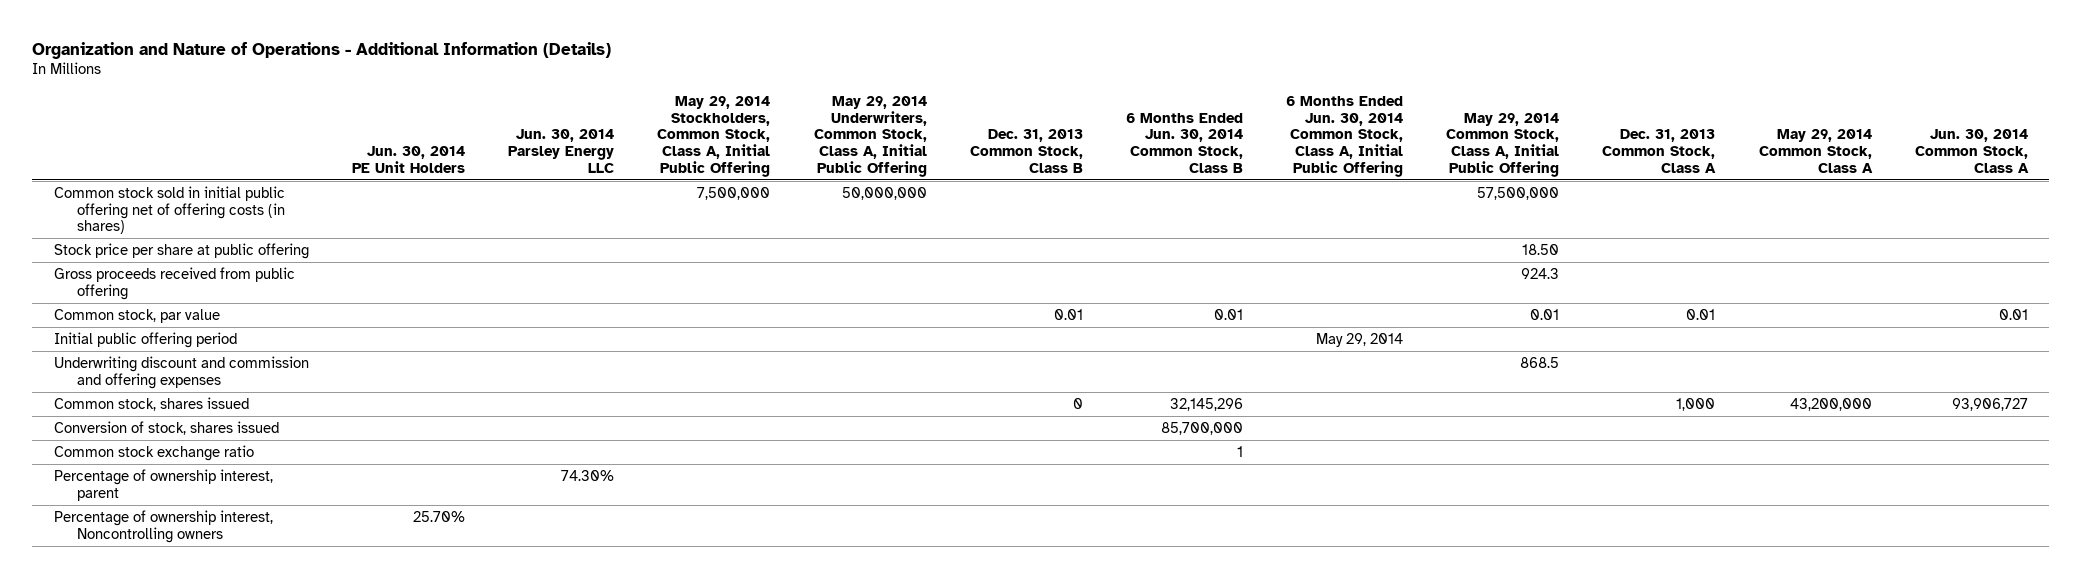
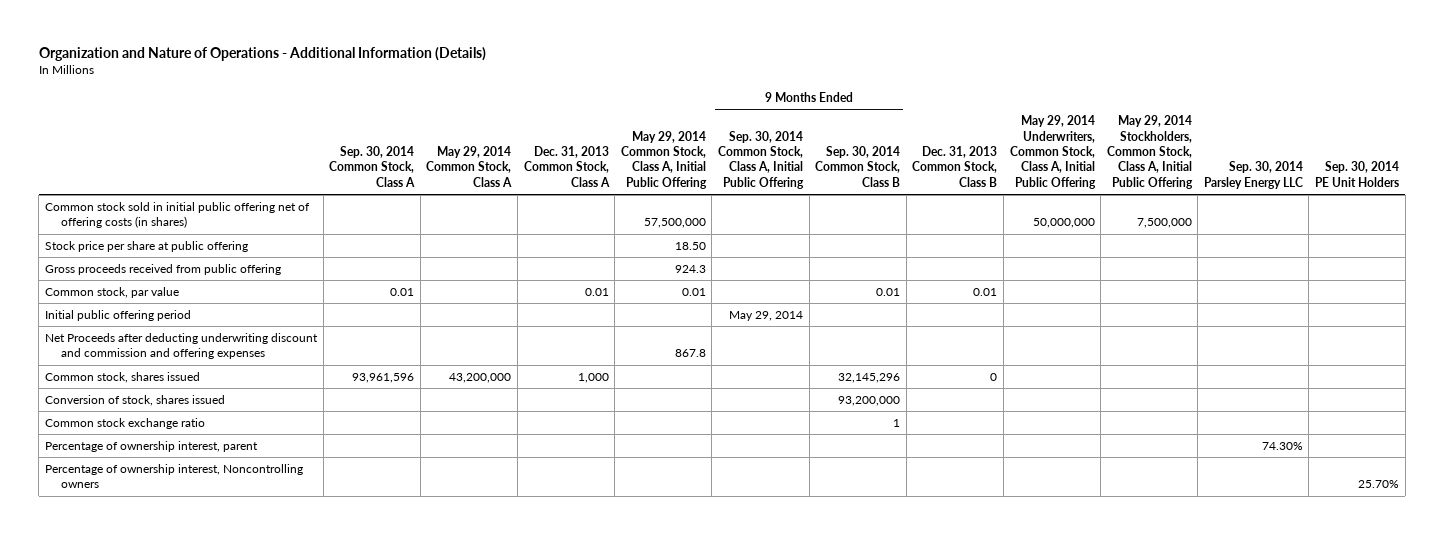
- | Jun. 30, 2014 PE Unit Holders | Jun. 30, 2014 Parsley Energy LLC | May 29, 2014 Stockholders, Common Stock, Class A, Initial Public Offering | May 29, 2014 Underwriters, Common Stock, Class A, Initial Public Offering | Dec. 31, 2013 Common Stock, Class B | 6 Months Ended Jun. 30, 2014 Common Stock, Class B | 6 Months Ended Jun. 30, 2014 Common Stock, Class A, Initial Public Offering | May 29, 2014 Common Stock, Class A, Initial Public Offering | Dec. 31, 2013 Common Stock, Class A | May 29, 2014 Common Stock, Class A | Jun. 30, 2014 Common Stock, Class A
+ | Sep. 30, 2014 Common Stock, Class A | May 29, 2014 Common Stock, Class A | Dec. 31, 2013 Common Stock, Class A | May 29, 2014 Common Stock, Class A, Initial Public Offering | 9 Months Ended Sep. 30, 2014 Common Stock, Class A, Initial Public Offering | 9 Months Ended Sep. 30, 2014 Common Stock, Class B | Dec. 31, 2013 Common Stock, Class B | May 29, 2014 Underwriters, Common Stock, Class A, Initial Public Offering | May 29, 2014 Stockholders, Common Stock, Class A, Initial Public Offering | Sep. 30, 2014 Parsley Energy LLC | Sep. 30, 2014 PE Unit Holders
- Underwriting discount and commission and offering expenses | | | | | | | | 868.5 | | |
+ Net Proceeds after deducting underwriting discount and commission and offering expenses | | | | 867.8 | | | | | | |

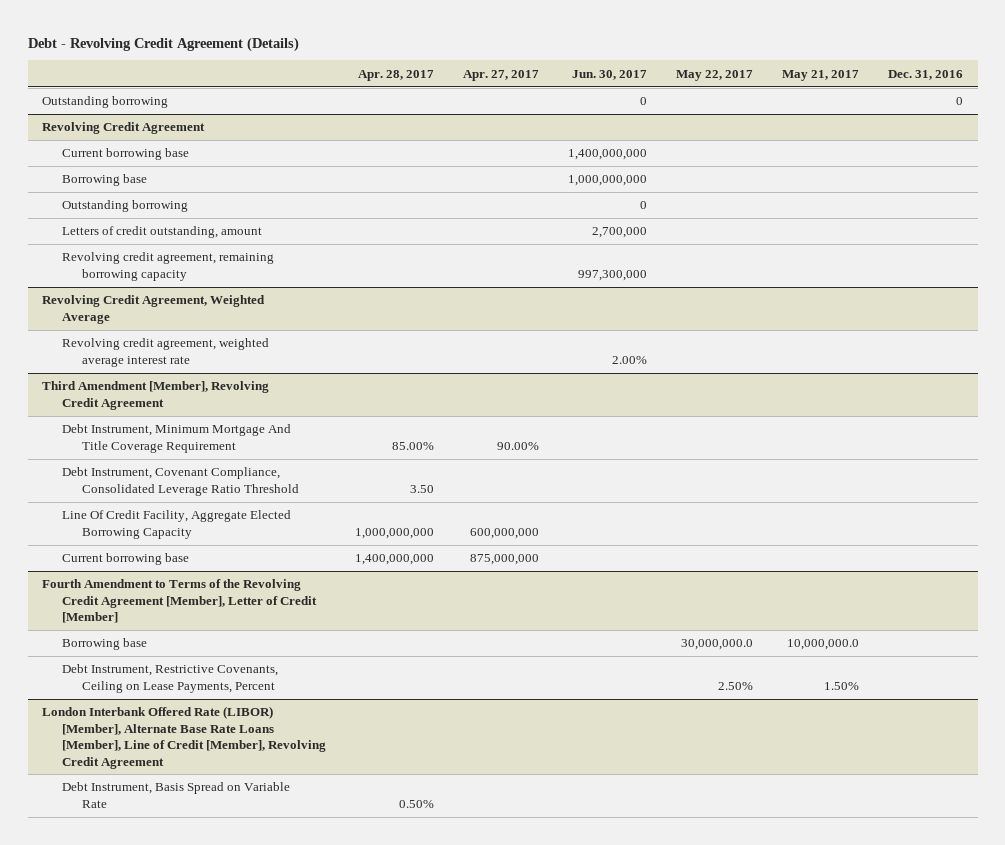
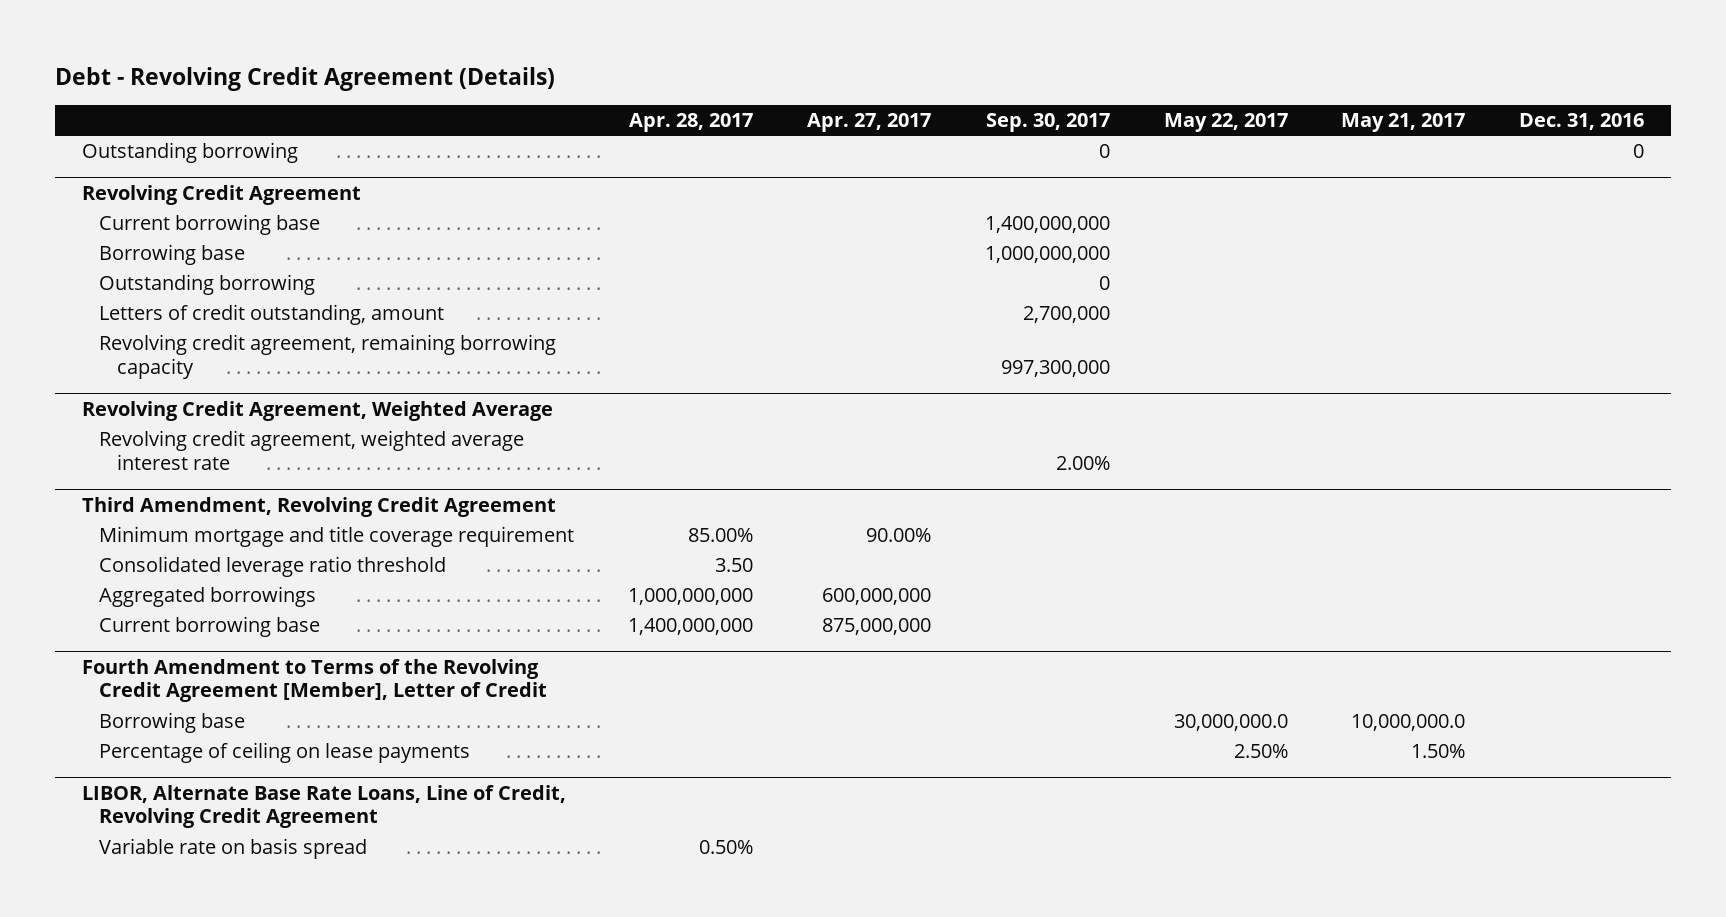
- | Apr. 28, 2017 | Apr. 27, 2017 | Jun. 30, 2017 | May 22, 2017 | May 21, 2017 | Dec. 31, 2016
+ | Apr. 28, 2017 | Apr. 27, 2017 | Sep. 30, 2017 | May 22, 2017 | May 21, 2017 | Dec. 31, 2016
- Third Amendment [Member], Revolving Credit Agreement
- Debt Instrument, Minimum Mortgage And Title Coverage Requirement | 85.00% | 90.00% | | | |
- Debt Instrument, Covenant Compliance, Consolidated Leverage Ratio Threshold | 3.50 | | | | |
- Line Of Credit Facility, Aggregate Elected Borrowing Capacity | 1,000,000,000 | 600,000,000 | | | |
+ Third Amendment, Revolving Credit Agreement
+ Minimum mortgage and title coverage requirement | 85.00% | 90.00% | | | |
+ Consolidated leverage ratio threshold | 3.50 | | | | |
+ Aggregated borrowings | 1,000,000,000 | 600,000,000 | | | |
- Fourth Amendment to Terms of the Revolving Credit Agreement [Member], Letter of Credit [Member]
+ Fourth Amendment to Terms of the Revolving Credit Agreement [Member], Letter of Credit
- Debt Instrument, Restrictive Covenants, Ceiling on Lease Payments, Percent | | | | 2.50% | 1.50% |
- London Interbank Offered Rate (LIBOR) [Member], Alternate Base Rate Loans [Member], Line of Credit [Member], Revolving Credit Agreement
- Debt Instrument, Basis Spread on Variable Rate | 0.50% | | | | |
+ Percentage of ceiling on lease payments | | | | 2.50% | 1.50% |
+ LIBOR, Alternate Base Rate Loans, Line of Credit, Revolving Credit Agreement
+ Variable rate on basis spread | 0.50% | | | | |

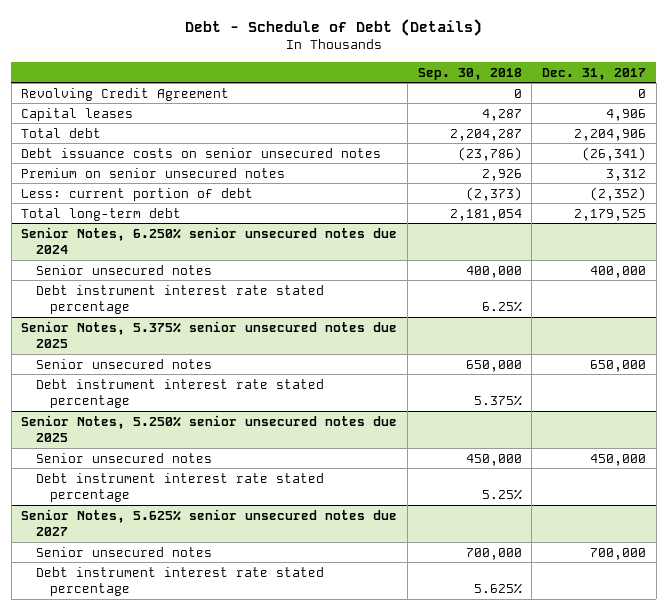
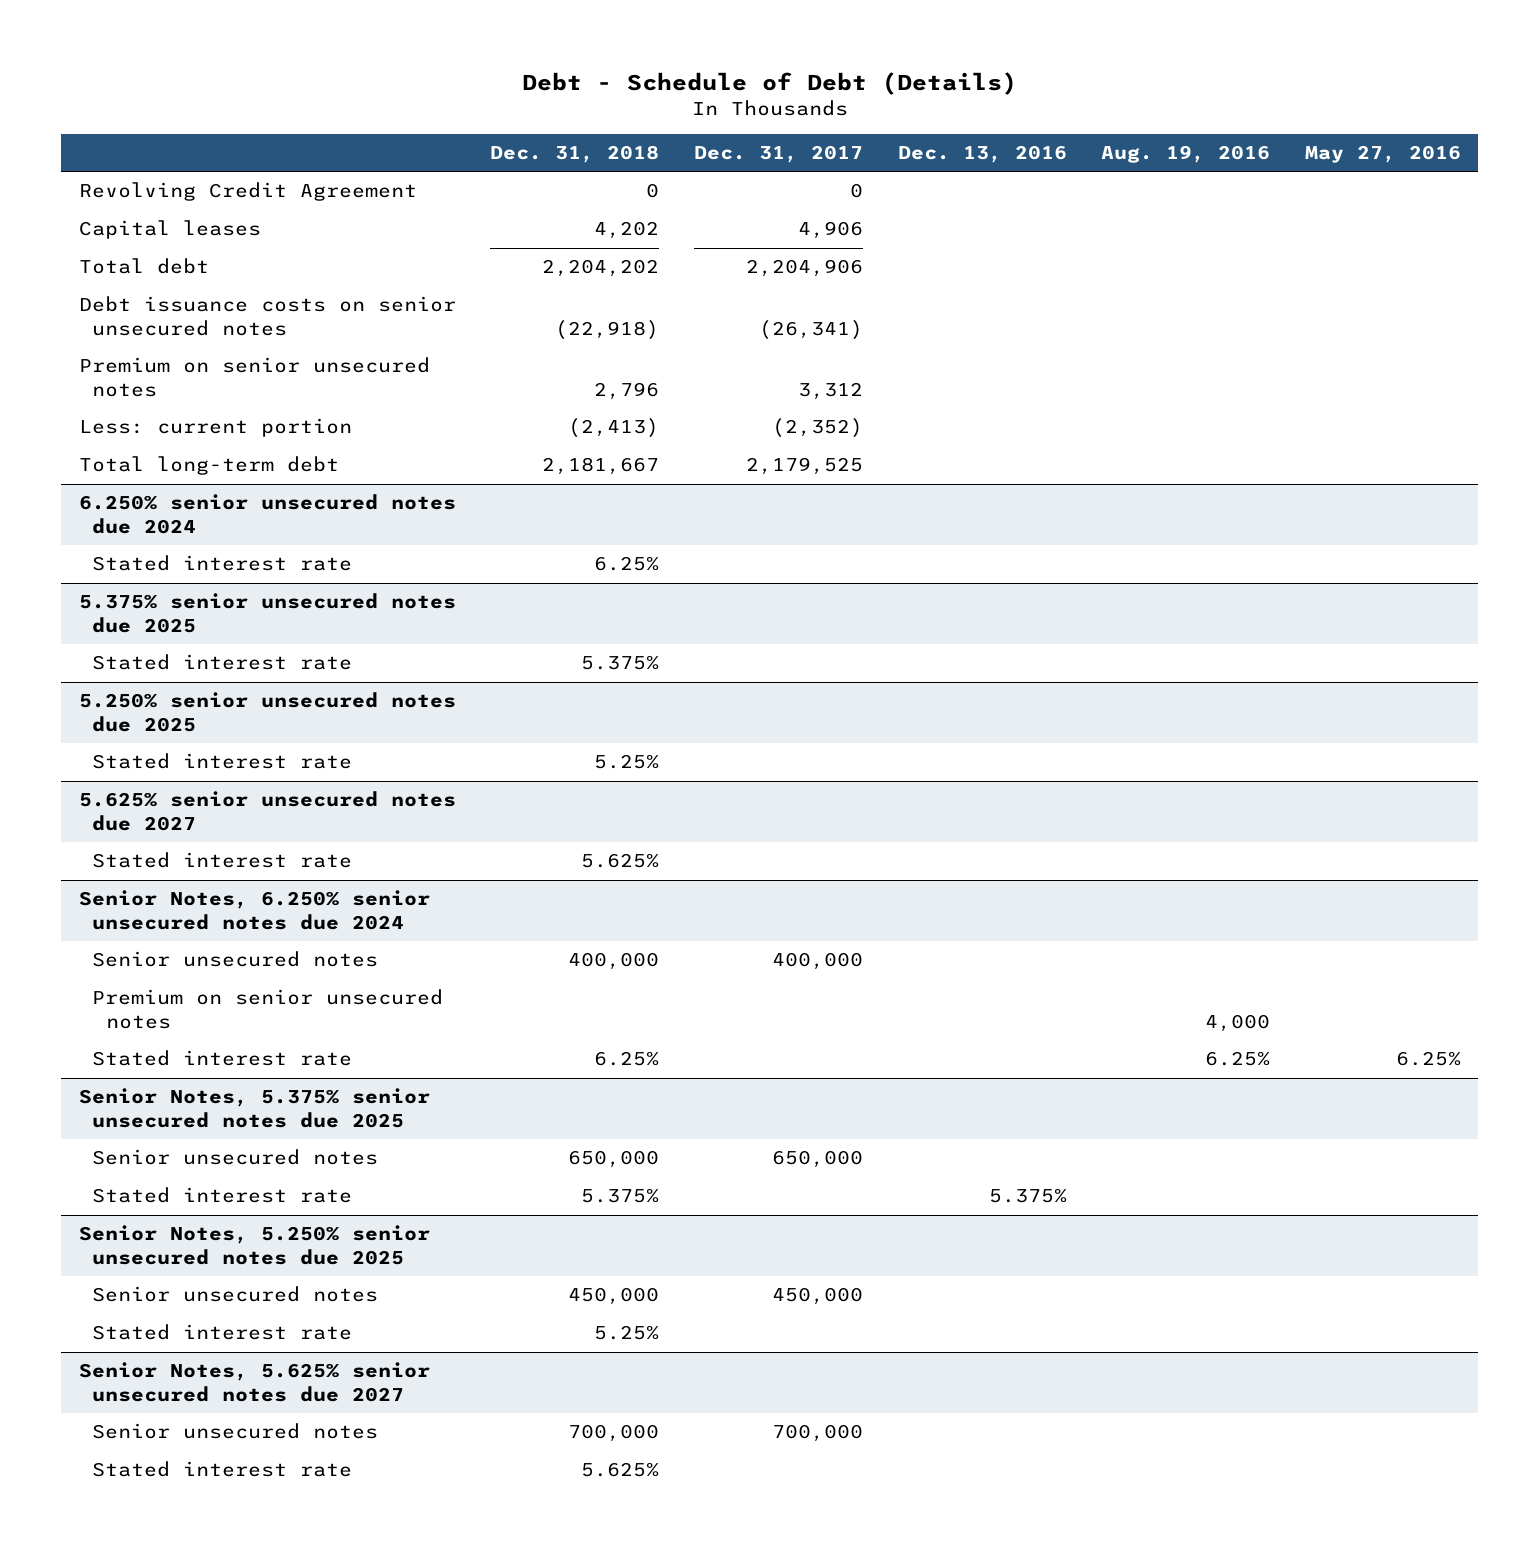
- | Sep. 30, 2018 | Dec. 31, 2017
+ | Dec. 31, 2018 | Dec. 31, 2017 | Dec. 13, 2016 | Aug. 19, 2016 | May 27, 2016
- Less: current portion of debt | (2,373) | (2,352)
+ Less: current portion | (2,413) | (2,352) | | |
+ 6.250% senior unsecured notes due 2024
+ Stated interest rate | 6.25% | | | |
+ 5.375% senior unsecured notes due 2025
+ Stated interest rate | 5.375% | | | |
+ 5.250% senior unsecured notes due 2025
+ Stated interest rate | 5.25% | | | |
+ 5.625% senior unsecured notes due 2027
+ Stated interest rate | 5.625% | | | |
@ Senior Notes, 6.250% senior unsecured notes due 2024
- Debt instrument interest rate stated percentage | 6.25% |
+ Premium on senior unsecured notes | | | | 4,000 |
+ Stated interest rate | 6.25% | | | 6.25% | 6.25%
@ Senior Notes, 5.375% senior unsecured notes due 2025
- Debt instrument interest rate stated percentage | 5.375% |
+ Stated interest rate | 5.375% | | 5.375% | |
@ Senior Notes, 5.250% senior unsecured notes due 2025
- Debt instrument interest rate stated percentage | 5.25% |
+ Stated interest rate | 5.25% | | | |
@ Senior Notes, 5.625% senior unsecured notes due 2027
- Debt instrument interest rate stated percentage | 5.625% |
+ Stated interest rate | 5.625% | | | |

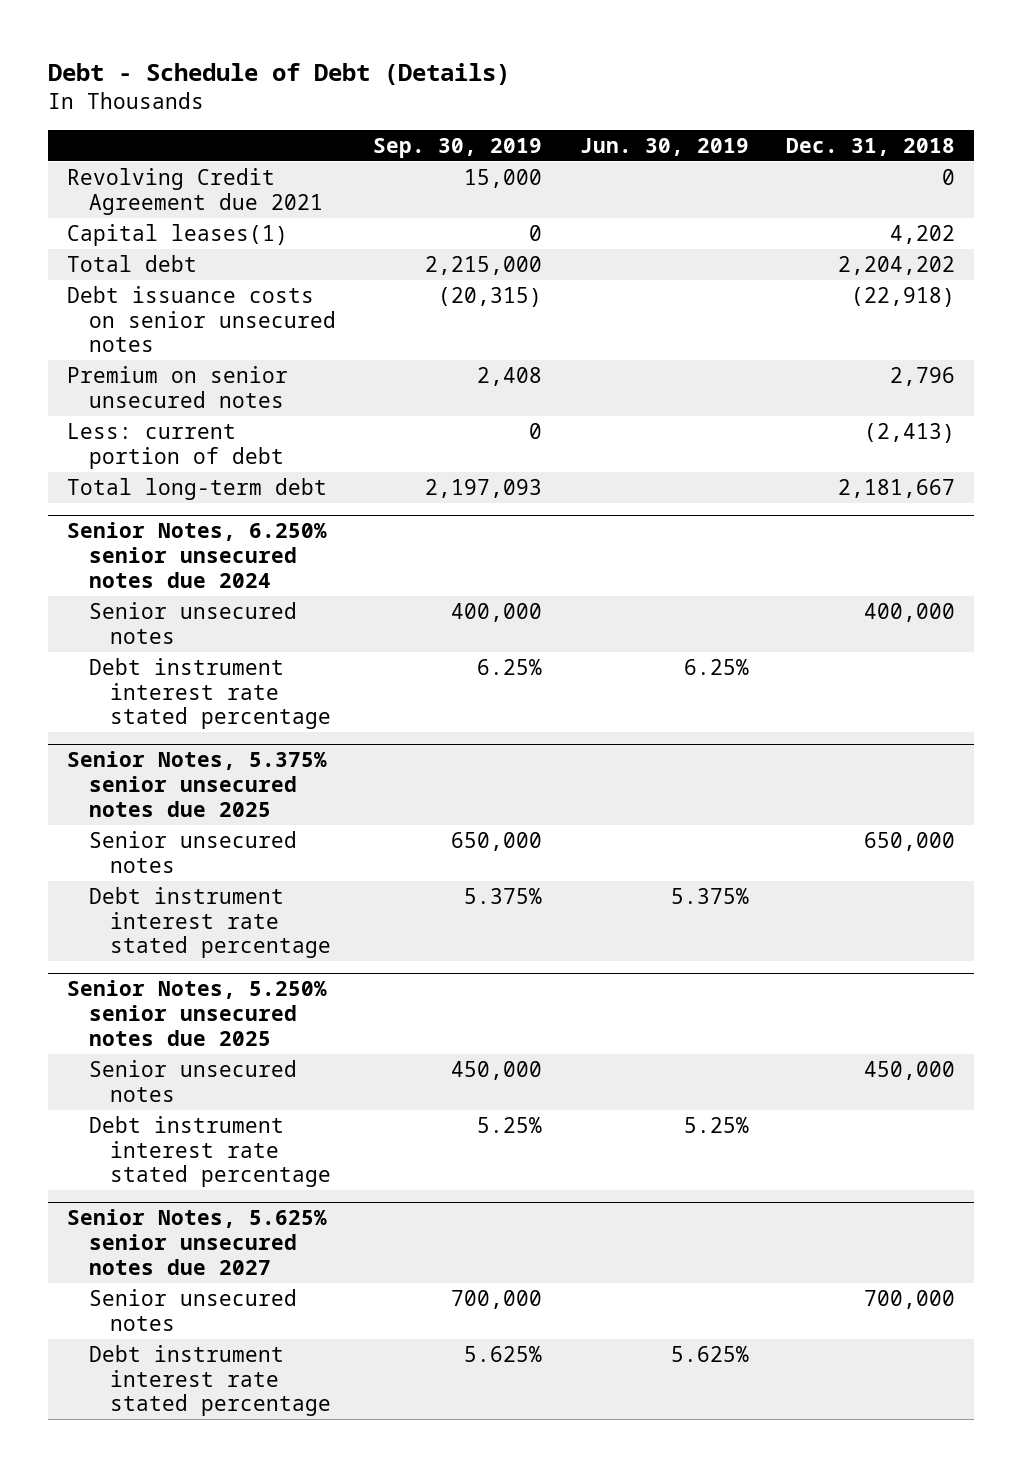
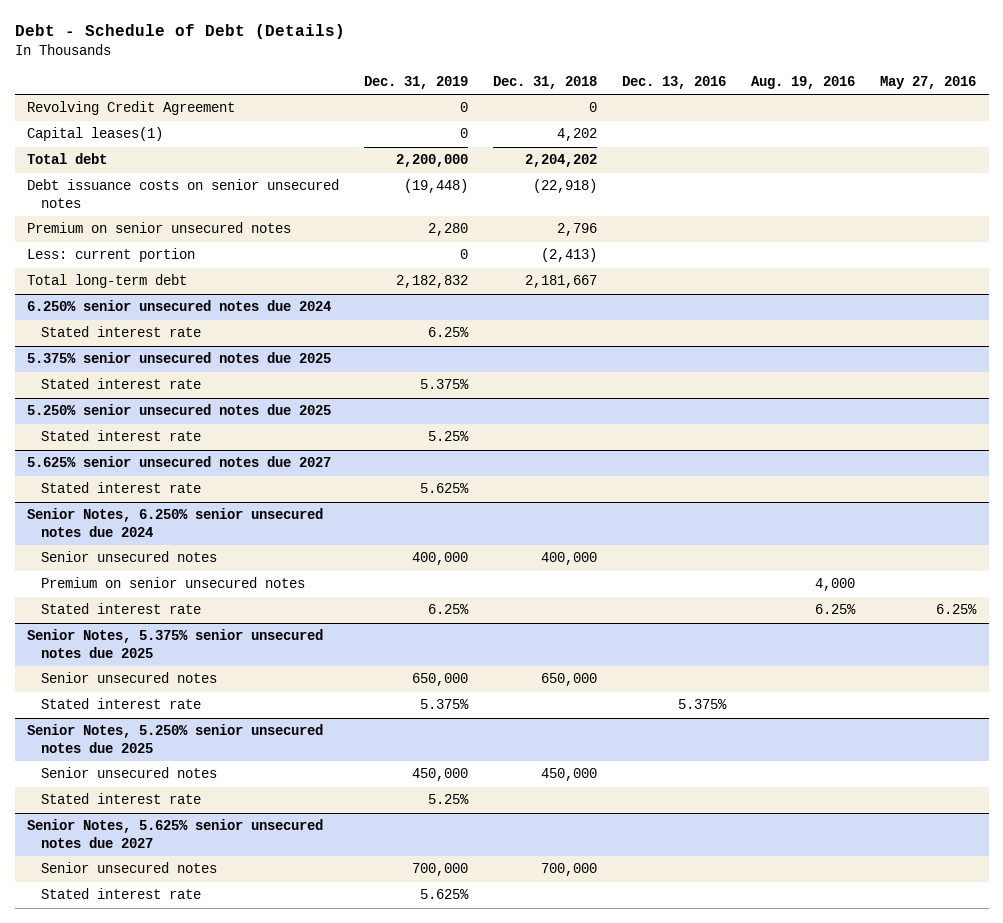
- | Sep. 30, 2019 | Jun. 30, 2019 | Dec. 31, 2018
+ | Dec. 31, 2019 | Dec. 31, 2018 | Dec. 13, 2016 | Aug. 19, 2016 | May 27, 2016
- Revolving Credit Agreement due 2021 | 15,000 | | 0
+ Revolving Credit Agreement | 0 | 0 | | |
- Less: current portion of debt | 0 | | (2,413)
+ Less: current portion | 0 | (2,413) | | |
+ 6.250% senior unsecured notes due 2024
+ Stated interest rate | 6.25% | | | |
+ 5.375% senior unsecured notes due 2025
+ Stated interest rate | 5.375% | | | |
+ 5.250% senior unsecured notes due 2025
+ Stated interest rate | 5.25% | | | |
+ 5.625% senior unsecured notes due 2027
+ Stated interest rate | 5.625% | | | |
@ Senior Notes, 6.250% senior unsecured notes due 2024
- Debt instrument interest rate stated percentage | 6.25% | 6.25% |
+ Premium on senior unsecured notes | | | | 4,000 |
+ Stated interest rate | 6.25% | | | 6.25% | 6.25%
@ Senior Notes, 5.375% senior unsecured notes due 2025
- Debt instrument interest rate stated percentage | 5.375% | 5.375% |
+ Stated interest rate | 5.375% | | 5.375% | |
@ Senior Notes, 5.250% senior unsecured notes due 2025
- Debt instrument interest rate stated percentage | 5.25% | 5.25% |
+ Stated interest rate | 5.25% | | | |
@ Senior Notes, 5.625% senior unsecured notes due 2027
- Debt instrument interest rate stated percentage | 5.625% | 5.625% |
+ Stated interest rate | 5.625% | | | |

